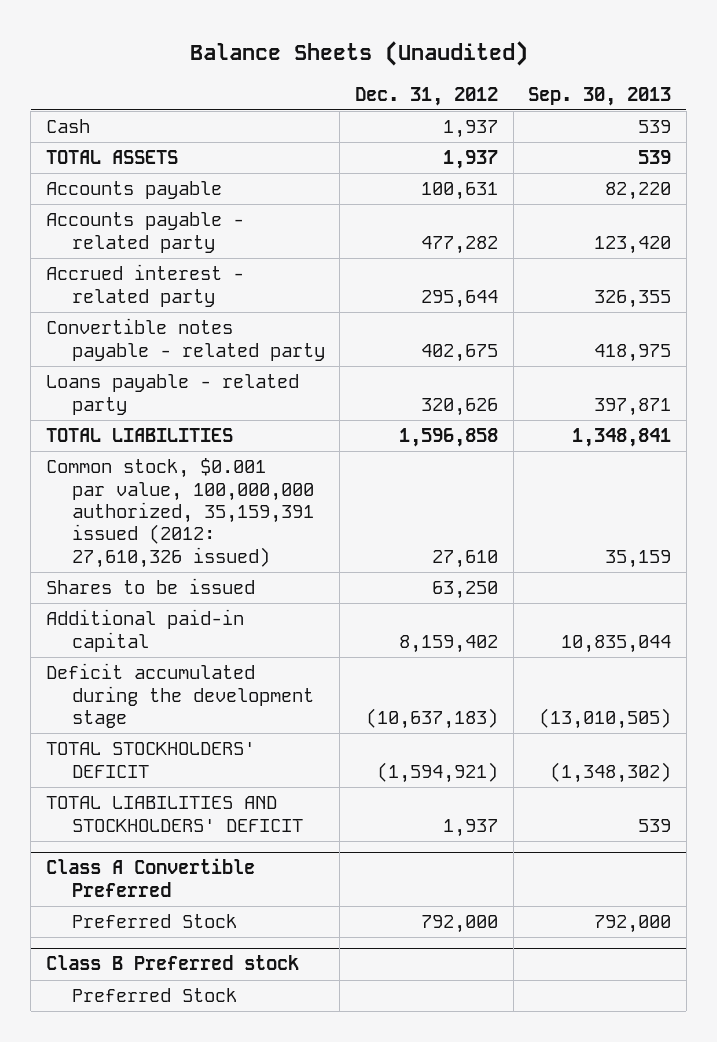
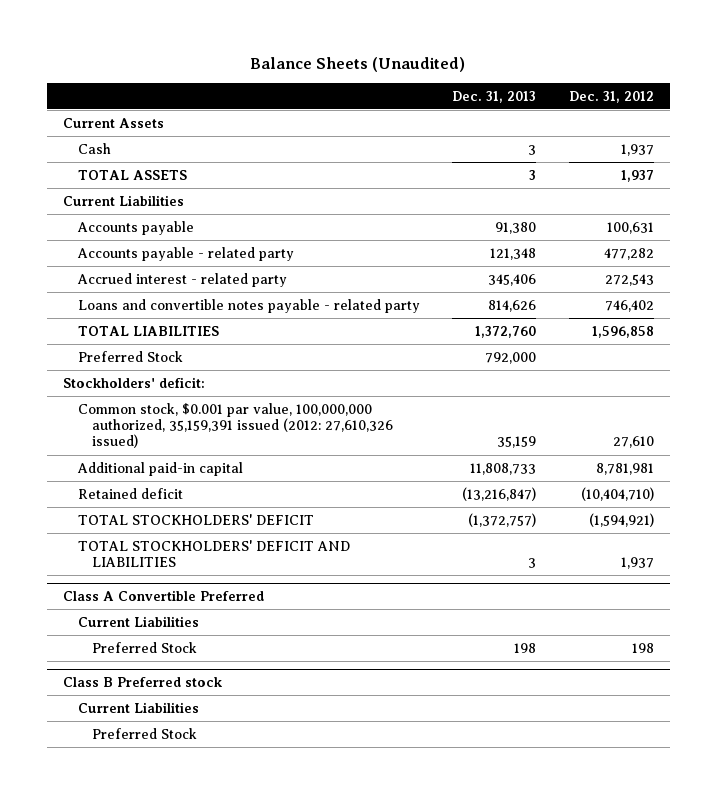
- | Dec. 31, 2012 | Sep. 30, 2013
+ | Dec. 31, 2013 | Dec. 31, 2012
+ Current Assets
+ Current Liabilities
- Accrued interest - related party | 295,644 | 326,355
- Convertible notes payable - related party | 402,675 | 418,975
- Loans payable - related party | 320,626 | 397,871
+ Accrued interest - related party | 345,406 | 272,543
+ Loans and convertible notes payable - related party | 814,626 | 746,402
+ Preferred Stock | 792,000 |
+ Stockholders' deficit:
- Shares to be issued | 63,250 |
- Additional paid-in capital | 8,159,402 | 10,835,044
- Deficit accumulated during the development stage | (10,637,183) | (13,010,505)
+ Additional paid-in capital | 11,808,733 | 8,781,981
+ Retained deficit | (13,216,847) | (10,404,710)
- TOTAL LIABILITIES AND STOCKHOLDERS' DEFICIT | 1,937 | 539
+ TOTAL STOCKHOLDERS' DEFICIT AND LIABILITIES | 3 | 1,937
@ Class A Convertible Preferred
- Preferred Stock | 792,000 | 792,000
+ Current Liabilities
+ Preferred Stock | 198 | 198
@ Class B Preferred stock
+ Current Liabilities

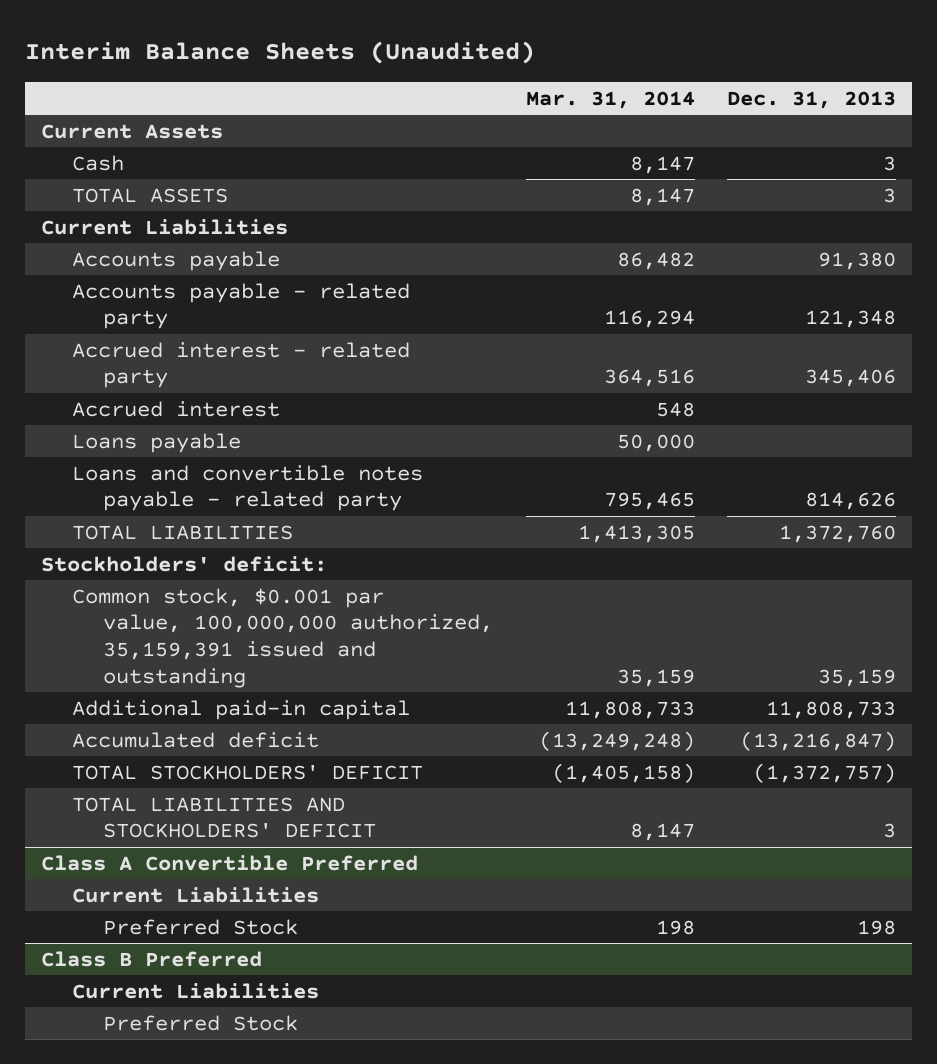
- Balance Sheets (Unaudited)
+ Interim Balance Sheets (Unaudited)
- | Dec. 31, 2013 | Dec. 31, 2012
+ | Mar. 31, 2014 | Dec. 31, 2013
+ Accrued interest | 548 |
+ Loans payable | 50,000 |
- Preferred Stock | 792,000 |
- Common stock, $0.001 par value, 100,000,000 authorized, 35,159,391 issued (2012: 27,610,326 issued) | 35,159 | 27,610
+ Common stock, $0.001 par value, 100,000,000 authorized, 35,159,391 issued and outstanding | 35,159 | 35,159
- Retained deficit | (13,216,847) | (10,404,710)
+ Accumulated deficit | (13,249,248) | (13,216,847)
- TOTAL STOCKHOLDERS' DEFICIT AND LIABILITIES | 3 | 1,937
+ TOTAL LIABILITIES AND STOCKHOLDERS' DEFICIT | 8,147 | 3
- Class B Preferred stock
+ Class B Preferred

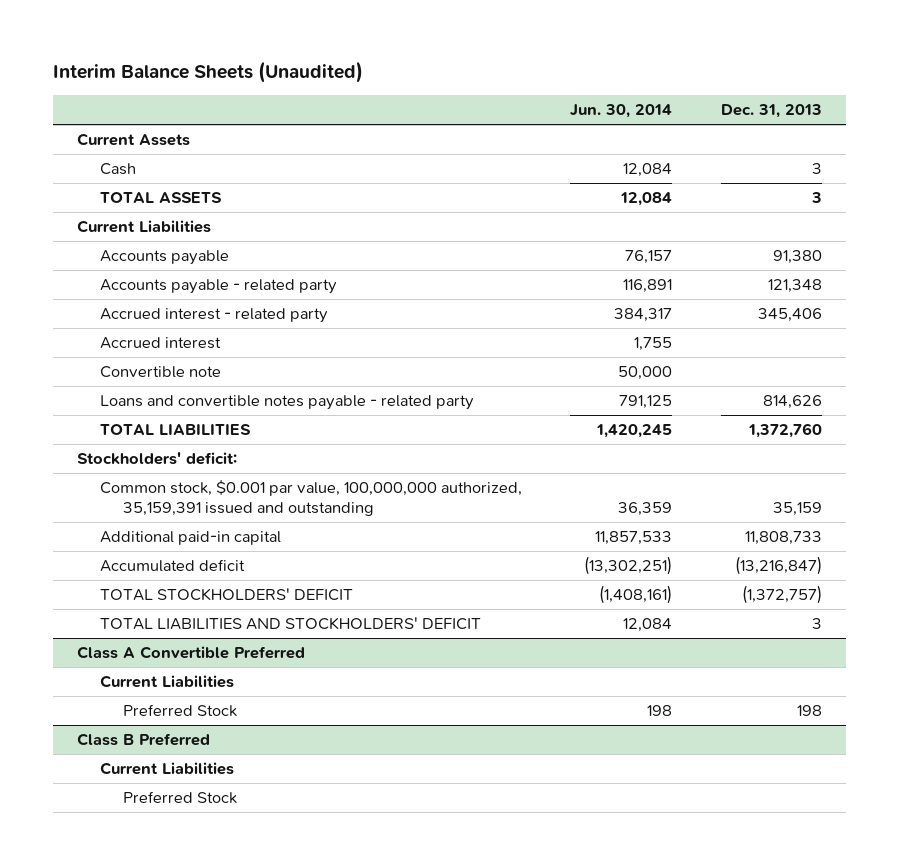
- | Mar. 31, 2014 | Dec. 31, 2013
+ | Jun. 30, 2014 | Dec. 31, 2013
- Loans payable | 50,000 |
+ Convertible note | 50,000 |

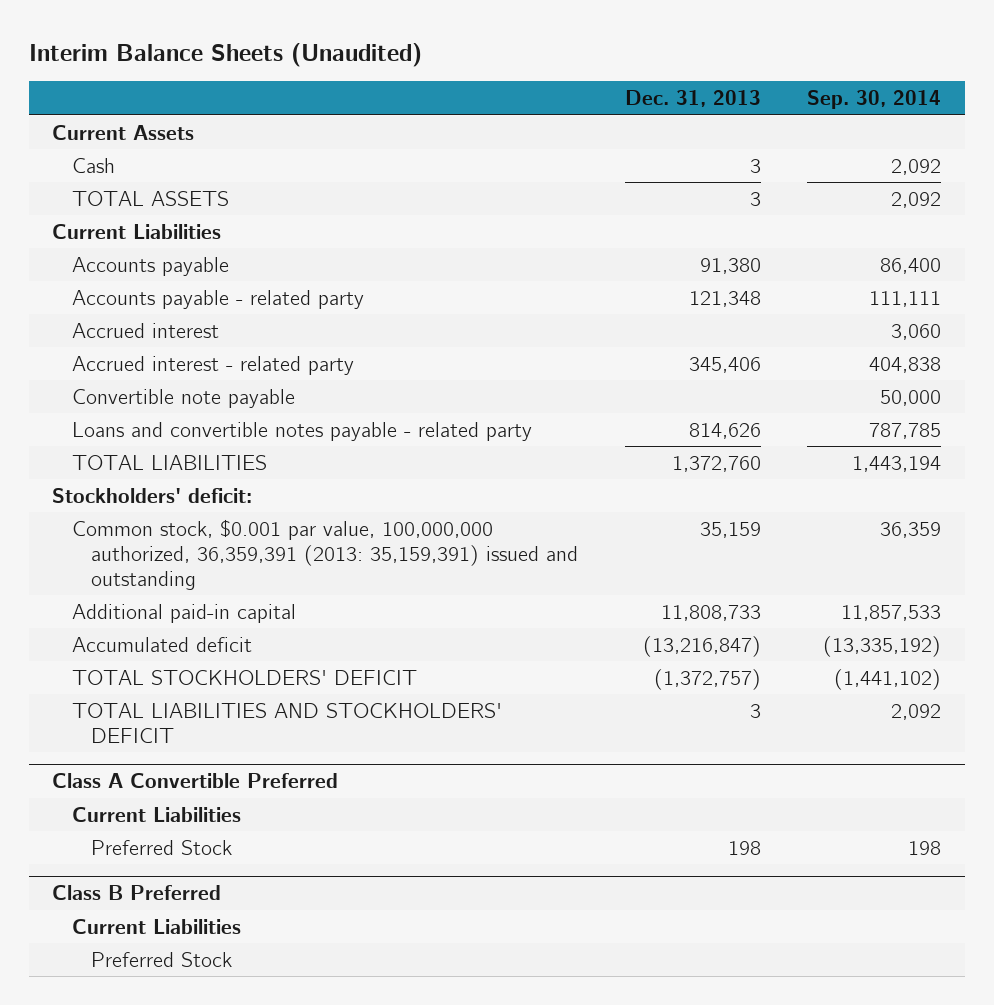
- | Jun. 30, 2014 | Dec. 31, 2013
+ | Dec. 31, 2013 | Sep. 30, 2014
- Convertible note | 50,000 |
moved down: Accrued interest - related party | 345,406 | 404,838
+ Convertible note payable | | 50,000
- Common stock, $0.001 par value, 100,000,000 authorized, 35,159,391 issued and outstanding | 36,359 | 35,159
+ Common stock, $0.001 par value, 100,000,000 authorized, 36,359,391 (2013: 35,159,391) issued and outstanding | 35,159 | 36,359

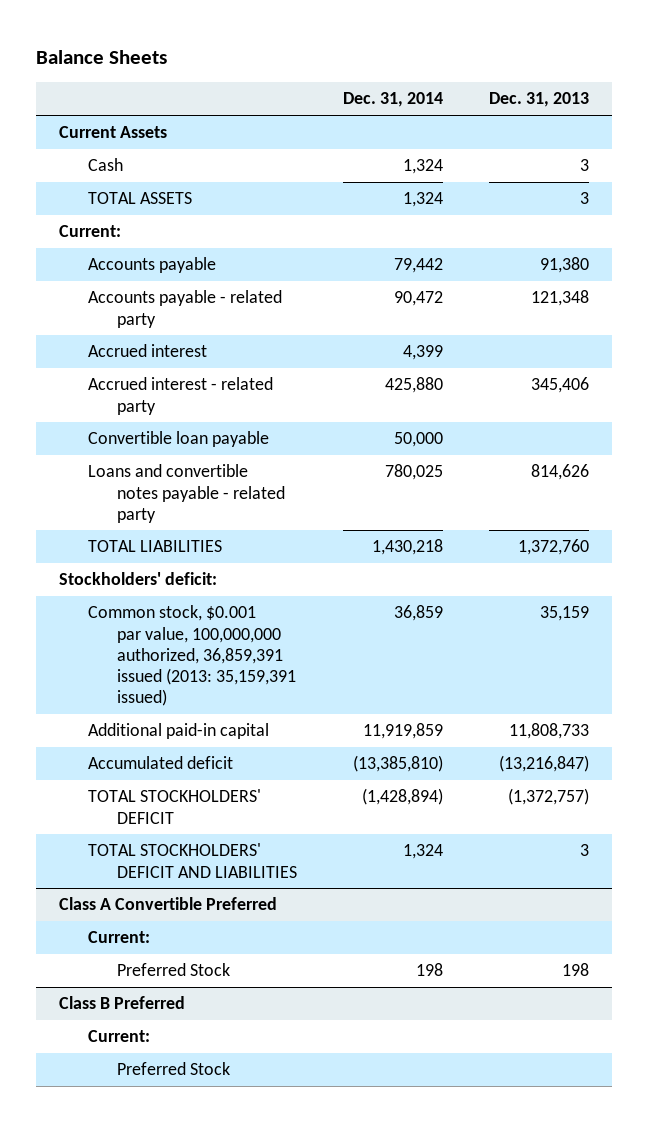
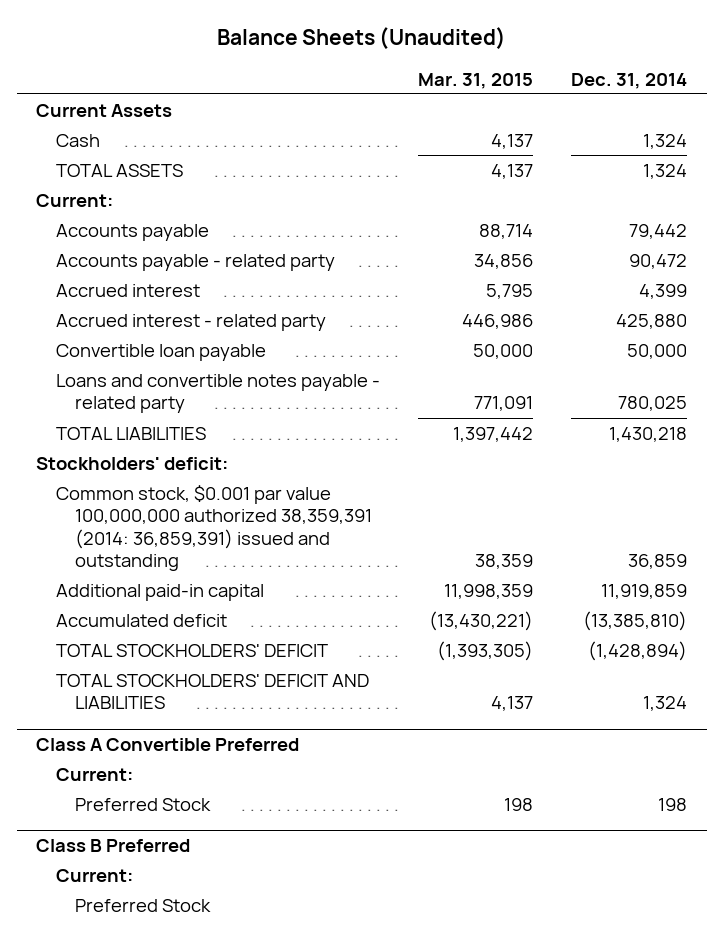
- Balance Sheets
+ Balance Sheets (Unaudited)
- | Dec. 31, 2014 | Dec. 31, 2013
+ | Mar. 31, 2015 | Dec. 31, 2014
- Common stock, $0.001 par value, 100,000,000 authorized, 36,859,391 issued (2013: 35,159,391 issued) | 36,859 | 35,159
+ Common stock, $0.001 par value 100,000,000 authorized 38,359,391 (2014: 36,859,391) issued and outstanding | 38,359 | 36,859

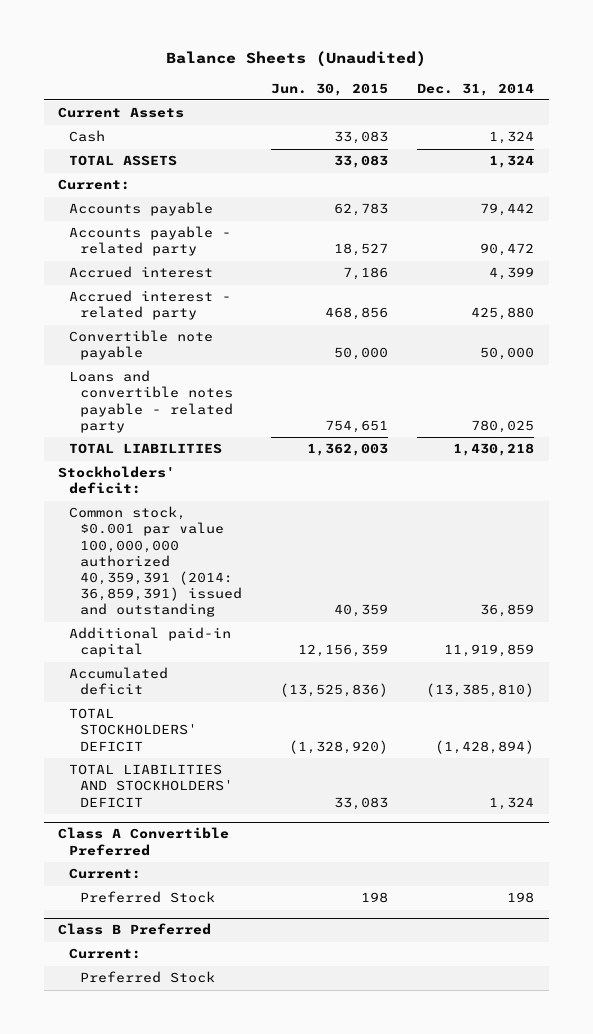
- | Mar. 31, 2015 | Dec. 31, 2014
+ | Jun. 30, 2015 | Dec. 31, 2014
- Convertible loan payable | 50,000 | 50,000
+ Convertible note payable | 50,000 | 50,000
- Common stock, $0.001 par value 100,000,000 authorized 38,359,391 (2014: 36,859,391) issued and outstanding | 38,359 | 36,859
+ Common stock, $0.001 par value 100,000,000 authorized 40,359,391 (2014: 36,859,391) issued and outstanding | 40,359 | 36,859
- TOTAL STOCKHOLDERS' DEFICIT AND LIABILITIES | 4,137 | 1,324
+ TOTAL LIABILITIES AND STOCKHOLDERS' DEFICIT | 33,083 | 1,324

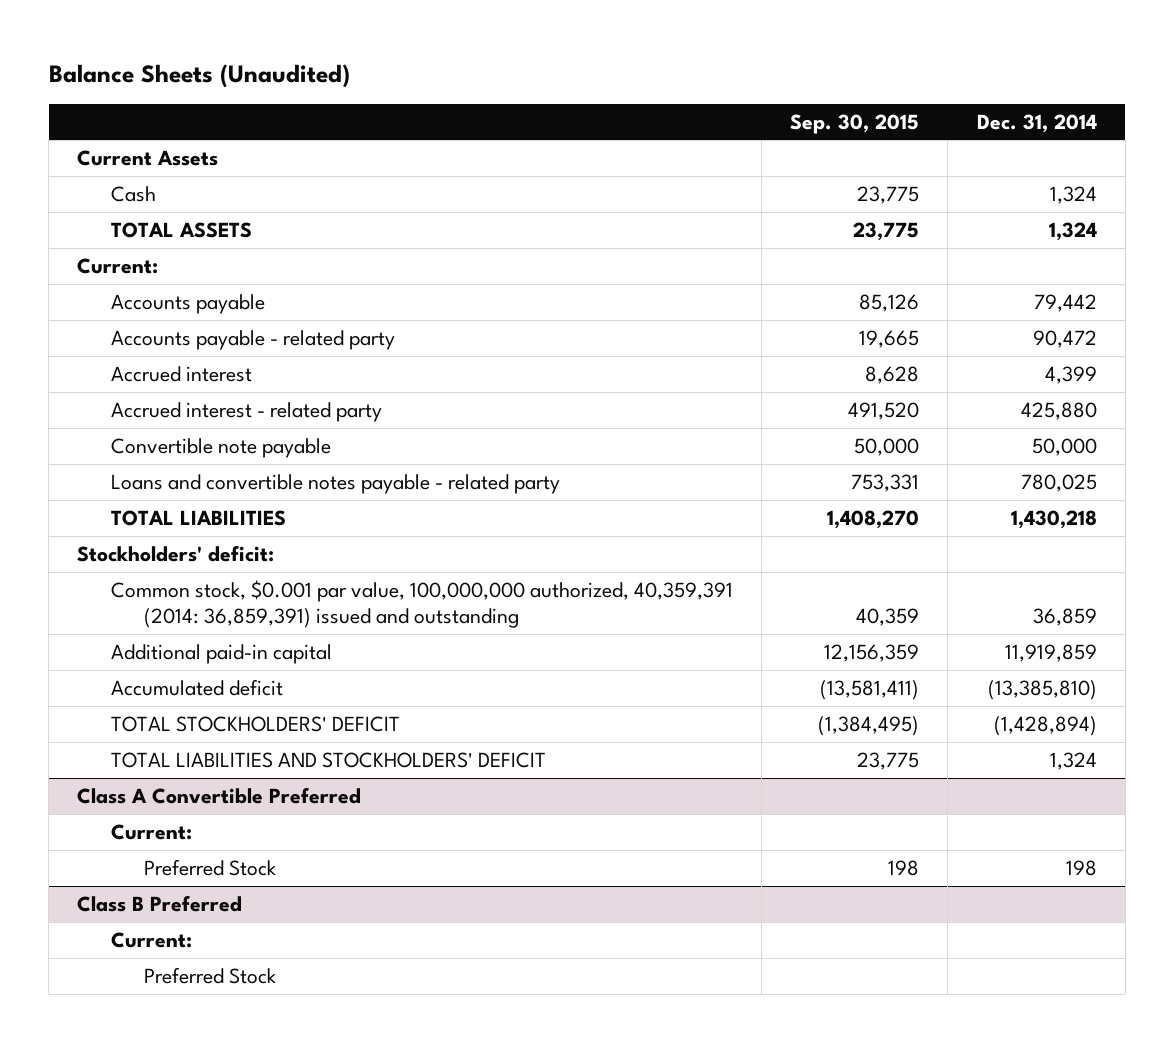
- | Jun. 30, 2015 | Dec. 31, 2014
+ | Sep. 30, 2015 | Dec. 31, 2014
- Common stock, $0.001 par value 100,000,000 authorized 40,359,391 (2014: 36,859,391) issued and outstanding | 40,359 | 36,859
+ Common stock, $0.001 par value, 100,000,000 authorized, 40,359,391 (2014: 36,859,391) issued and outstanding | 40,359 | 36,859

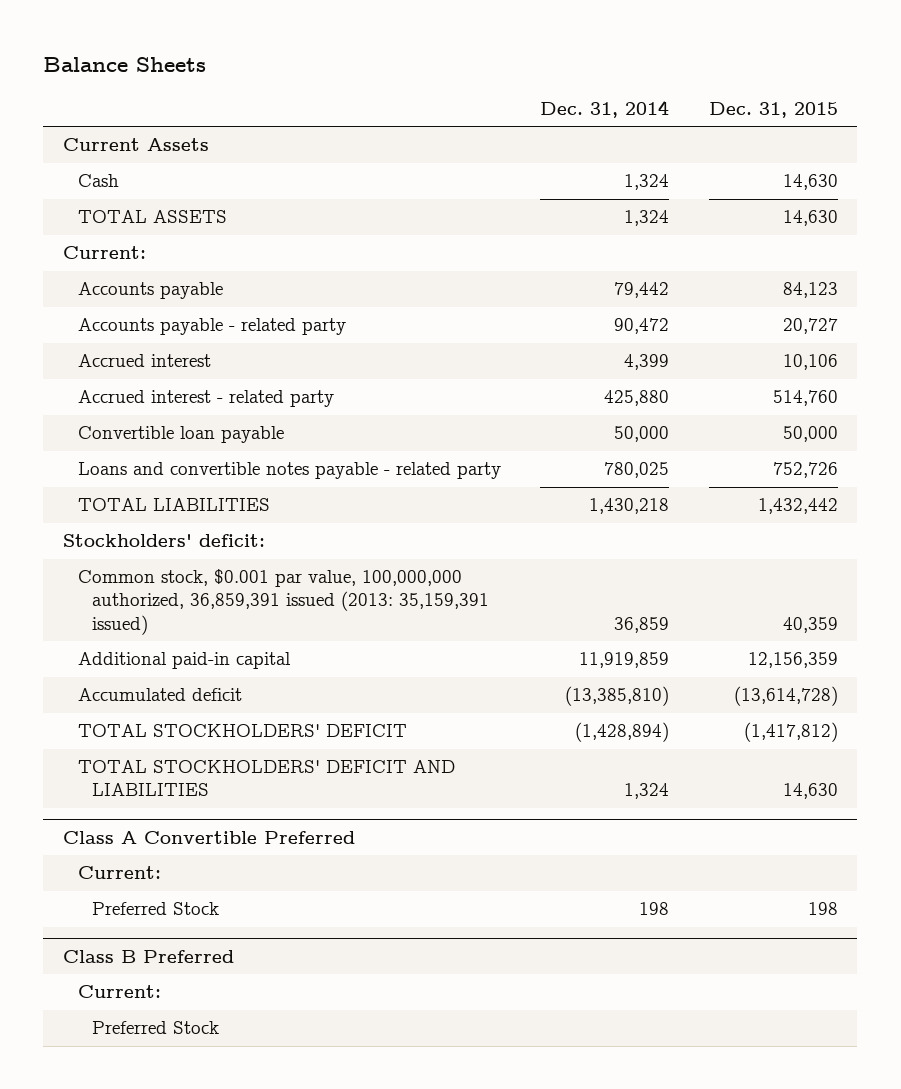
- Balance Sheets (Unaudited)
+ Balance Sheets
- | Sep. 30, 2015 | Dec. 31, 2014
+ | Dec. 31, 2014 | Dec. 31, 2015
- Convertible note payable | 50,000 | 50,000
+ Convertible loan payable | 50,000 | 50,000
- Common stock, $0.001 par value, 100,000,000 authorized, 40,359,391 (2014: 36,859,391) issued and outstanding | 40,359 | 36,859
+ Common stock, $0.001 par value, 100,000,000 authorized, 36,859,391 issued (2013: 35,159,391 issued) | 36,859 | 40,359
- TOTAL LIABILITIES AND STOCKHOLDERS' DEFICIT | 23,775 | 1,324
+ TOTAL STOCKHOLDERS' DEFICIT AND LIABILITIES | 1,324 | 14,630

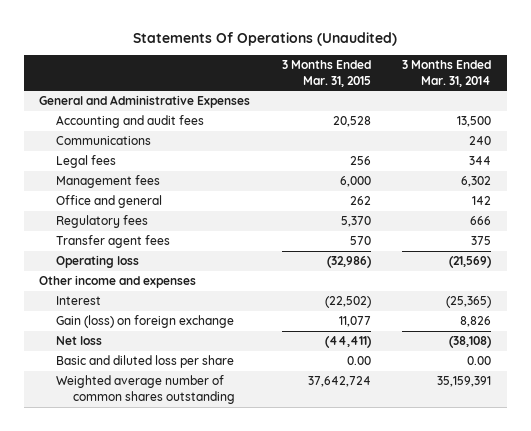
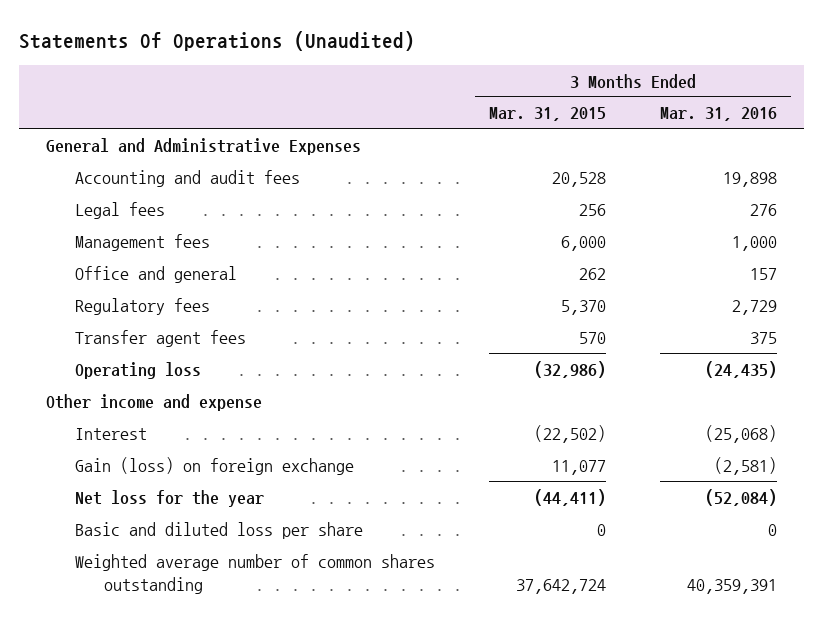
- | 3 Months Ended Mar. 31, 2015 | 3 Months Ended Mar. 31, 2014
+ | 3 Months Ended Mar. 31, 2015 | 3 Months Ended Mar. 31, 2016
- Communications | | 240
- Other income and expenses
+ Other income and expense
- Net loss | (44,411) | (38,108)
- Basic and diluted loss per share | 0.00 | 0.00
+ Net loss for the year | (44,411) | (52,084)
+ Basic and diluted loss per share | 0 | 0

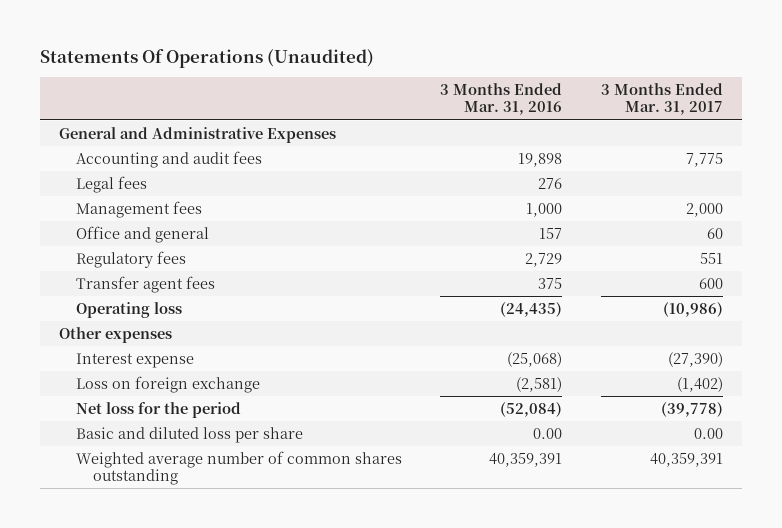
- | 3 Months Ended Mar. 31, 2015 | 3 Months Ended Mar. 31, 2016
+ | 3 Months Ended Mar. 31, 2016 | 3 Months Ended Mar. 31, 2017
- Other income and expense
- Interest | (22,502) | (25,068)
- Gain (loss) on foreign exchange | 11,077 | (2,581)
- Net loss for the year | (44,411) | (52,084)
- Basic and diluted loss per share | 0 | 0
+ Other expenses
+ Interest expense | (25,068) | (27,390)
+ Loss on foreign exchange | (2,581) | (1,402)
+ Net loss for the period | (52,084) | (39,778)
+ Basic and diluted loss per share | 0.00 | 0.00

